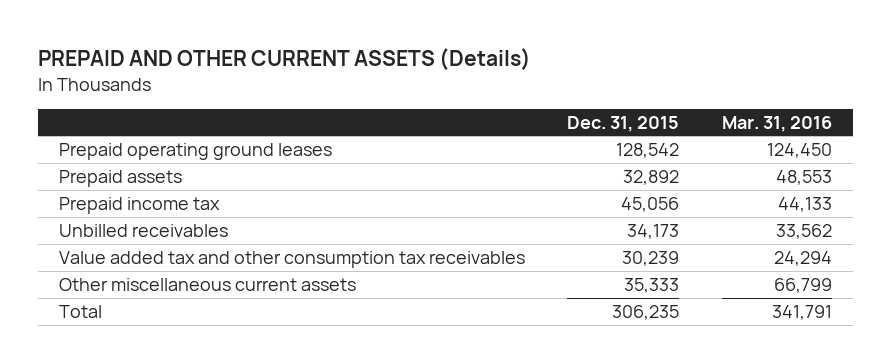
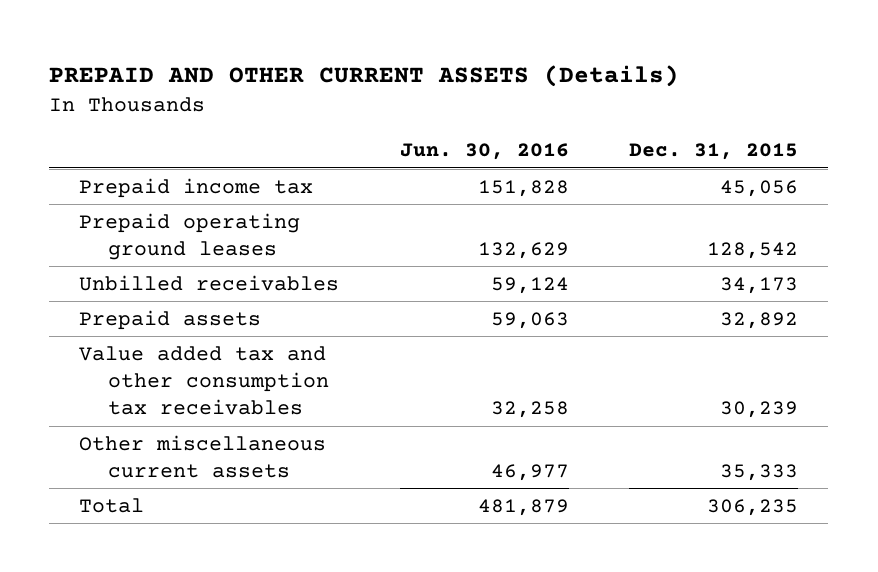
- | Dec. 31, 2015 | Mar. 31, 2016
+ | Jun. 30, 2016 | Dec. 31, 2015
moved down: Prepaid operating ground leases | 132,629 | 128,542
moved down: Prepaid assets | 59,063 | 32,892

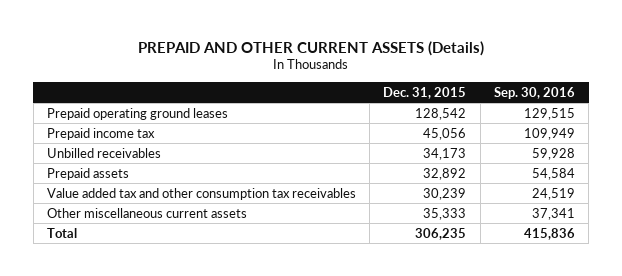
- | Jun. 30, 2016 | Dec. 31, 2015
+ | Dec. 31, 2015 | Sep. 30, 2016
moved down: Prepaid income tax | 45,056 | 109,949

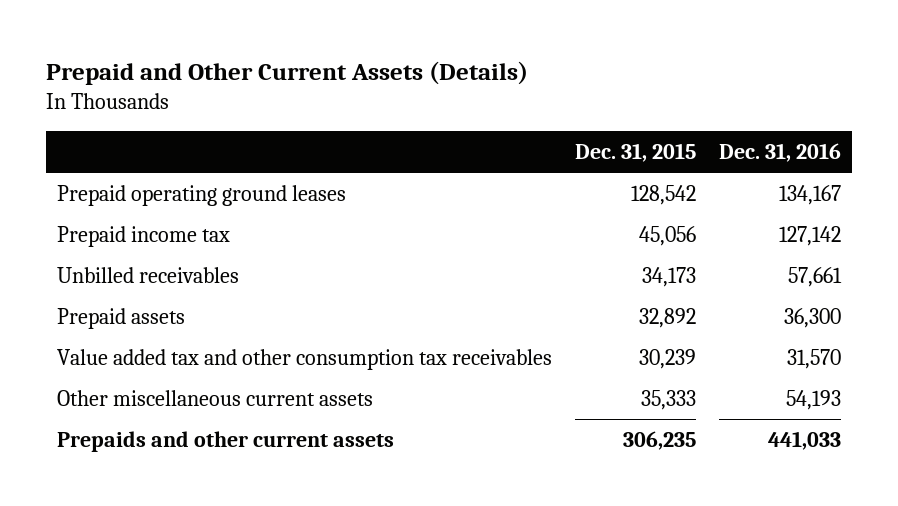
- PREPAID AND OTHER CURRENT ASSETS (Details)
+ Prepaid and Other Current Assets (Details)
- | Dec. 31, 2015 | Sep. 30, 2016
+ | Dec. 31, 2015 | Dec. 31, 2016
- Total | 306,235 | 415,836
+ Prepaids and other current assets | 306,235 | 441,033

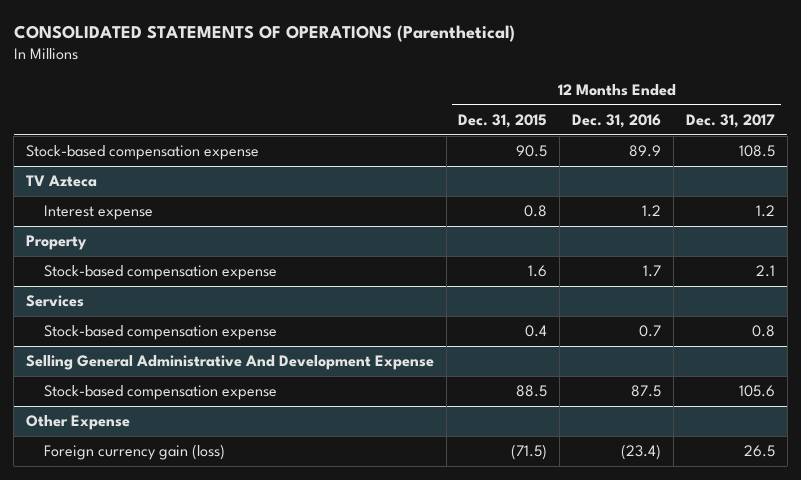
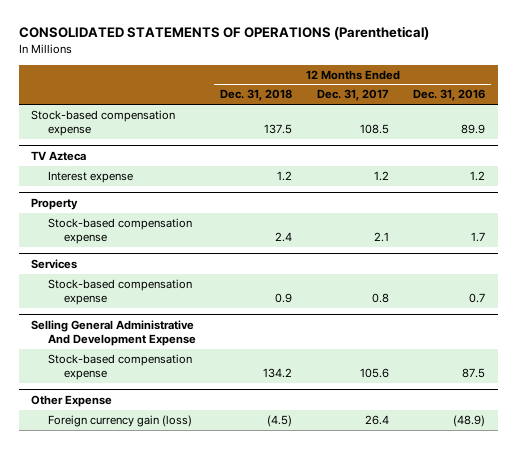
- | 12 Months Ended Dec. 31, 2015 | 12 Months Ended Dec. 31, 2016 | 12 Months Ended Dec. 31, 2017
+ | 12 Months Ended Dec. 31, 2018 | 12 Months Ended Dec. 31, 2017 | 12 Months Ended Dec. 31, 2016
@ Other Expense
- Foreign currency gain (loss) | (71.5) | (23.4) | 26.5
+ Foreign currency gain (loss) | (4.5) | 26.4 | (48.9)

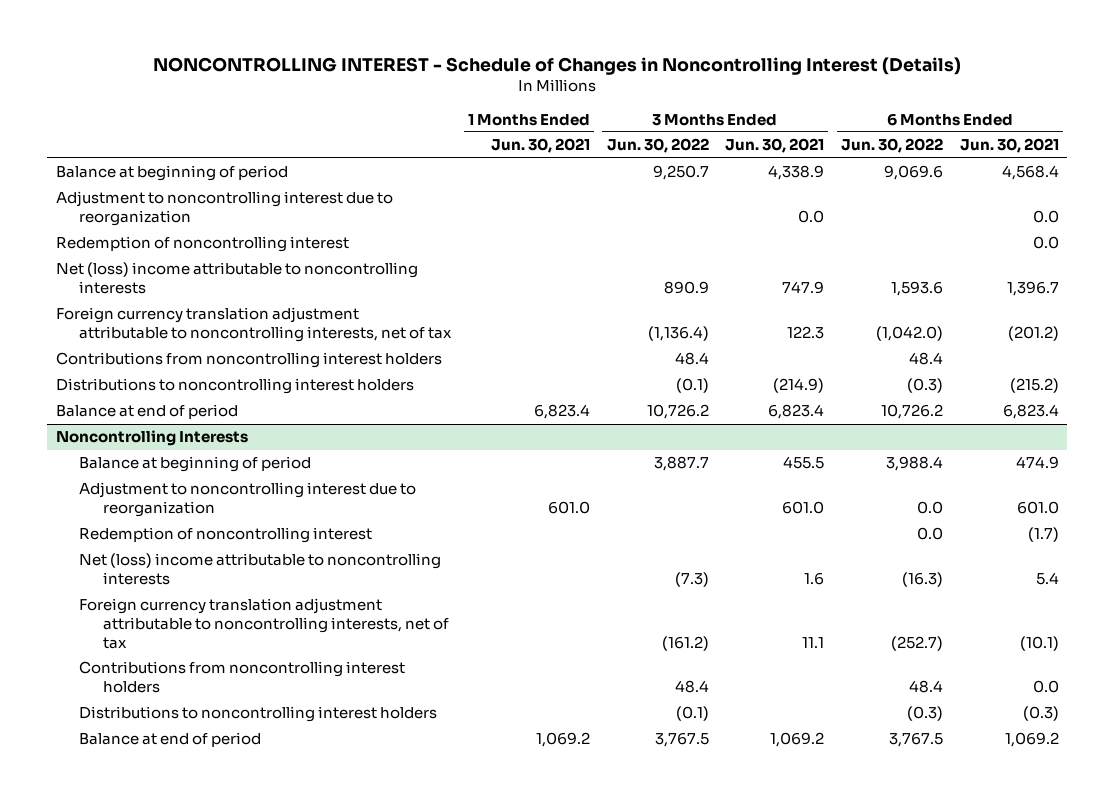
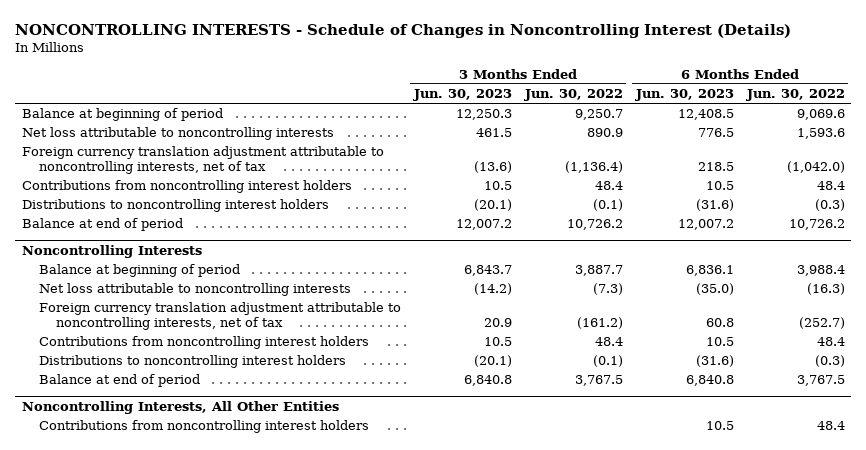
- NONCONTROLLING INTEREST - Schedule of Changes in Noncontrolling Interest (Details)
+ NONCONTROLLING INTERESTS - Schedule of Changes in Noncontrolling Interest (Details)
- | 1 Months Ended Jun. 30, 2021 | 3 Months Ended Jun. 30, 2022 | 3 Months Ended Jun. 30, 2021 | 6 Months Ended Jun. 30, 2022 | 6 Months Ended Jun. 30, 2021
+ | 3 Months Ended Jun. 30, 2023 | 3 Months Ended Jun. 30, 2022 | 6 Months Ended Jun. 30, 2023 | 6 Months Ended Jun. 30, 2022
- Adjustment to noncontrolling interest due to reorganization | | | 0.0 | | 0.0
- Redemption of noncontrolling interest | | | | | 0.0
- Net (loss) income attributable to noncontrolling interests | | 890.9 | 747.9 | 1,593.6 | 1,396.7
+ Net loss attributable to noncontrolling interests | 461.5 | 890.9 | 776.5 | 1,593.6
@ Noncontrolling Interests
- Adjustment to noncontrolling interest due to reorganization | 601.0 | | 601.0 | 0.0 | 601.0
- Redemption of noncontrolling interest | | | | 0.0 | (1.7)
- Net (loss) income attributable to noncontrolling interests | | (7.3) | 1.6 | (16.3) | 5.4
+ Net loss attributable to noncontrolling interests | (14.2) | (7.3) | (35.0) | (16.3)
+ Noncontrolling Interests, All Other Entities
+ Contributions from noncontrolling interest holders | | | 10.5 | 48.4

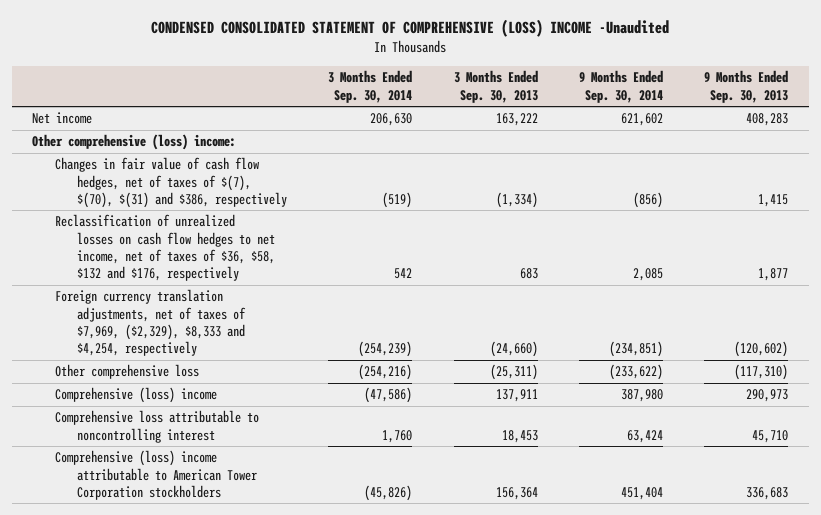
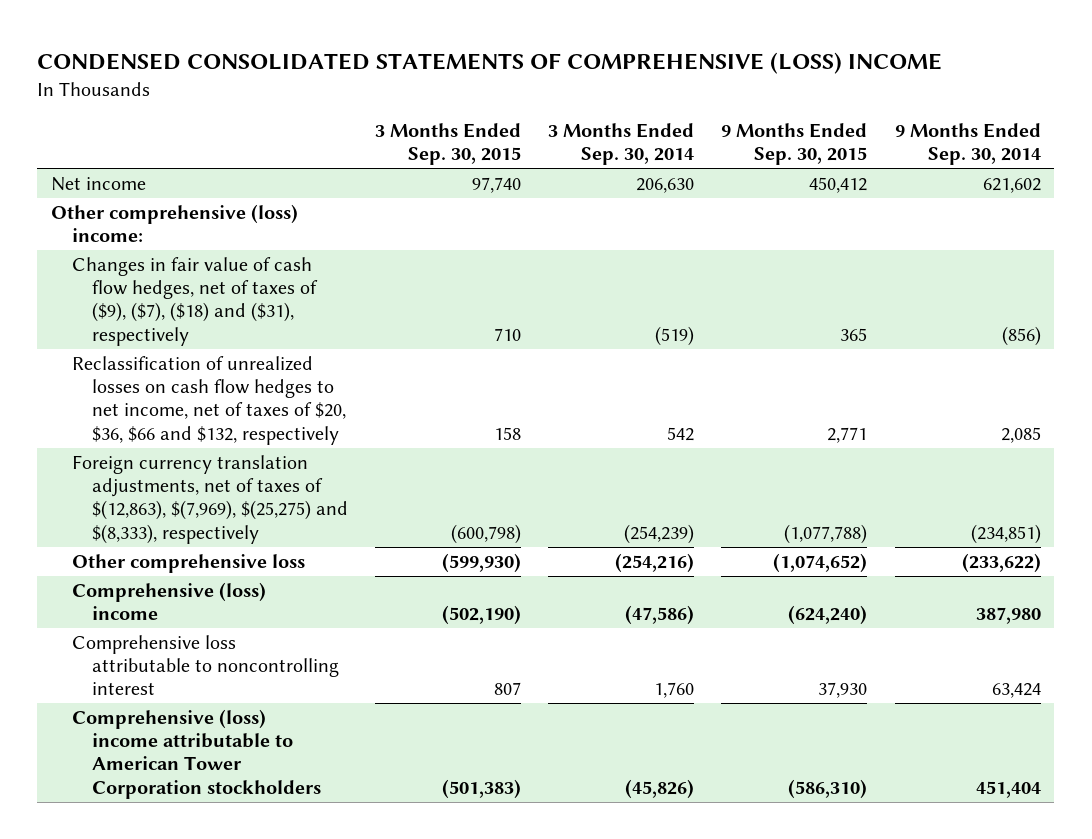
- CONDENSED CONSOLIDATED STATEMENT OF COMPREHENSIVE (LOSS) INCOME -Unaudited
+ CONDENSED CONSOLIDATED STATEMENTS OF COMPREHENSIVE (LOSS) INCOME
- | 3 Months Ended Sep. 30, 2014 | 3 Months Ended Sep. 30, 2013 | 9 Months Ended Sep. 30, 2014 | 9 Months Ended Sep. 30, 2013
+ | 3 Months Ended Sep. 30, 2015 | 3 Months Ended Sep. 30, 2014 | 9 Months Ended Sep. 30, 2015 | 9 Months Ended Sep. 30, 2014
- Changes in fair value of cash flow hedges, net of taxes of $(7), $(70), $(31) and $386, respectively | (519) | (1,334) | (856) | 1,415
- Reclassification of unrealized losses on cash flow hedges to net income, net of taxes of $36, $58, $132 and $176, respectively | 542 | 683 | 2,085 | 1,877
- Foreign currency translation adjustments, net of taxes of $7,969, ($2,329), $8,333 and $4,254, respectively | (254,239) | (24,660) | (234,851) | (120,602)
+ Changes in fair value of cash flow hedges, net of taxes of ($9), ($7), ($18) and ($31), respectively | 710 | (519) | 365 | (856)
+ Reclassification of unrealized losses on cash flow hedges to net income, net of taxes of $20, $36, $66 and $132, respectively | 158 | 542 | 2,771 | 2,085
+ Foreign currency translation adjustments, net of taxes of $(12,863), $(7,969), $(25,275) and $(8,333), respectively | (600,798) | (254,239) | (1,077,788) | (234,851)

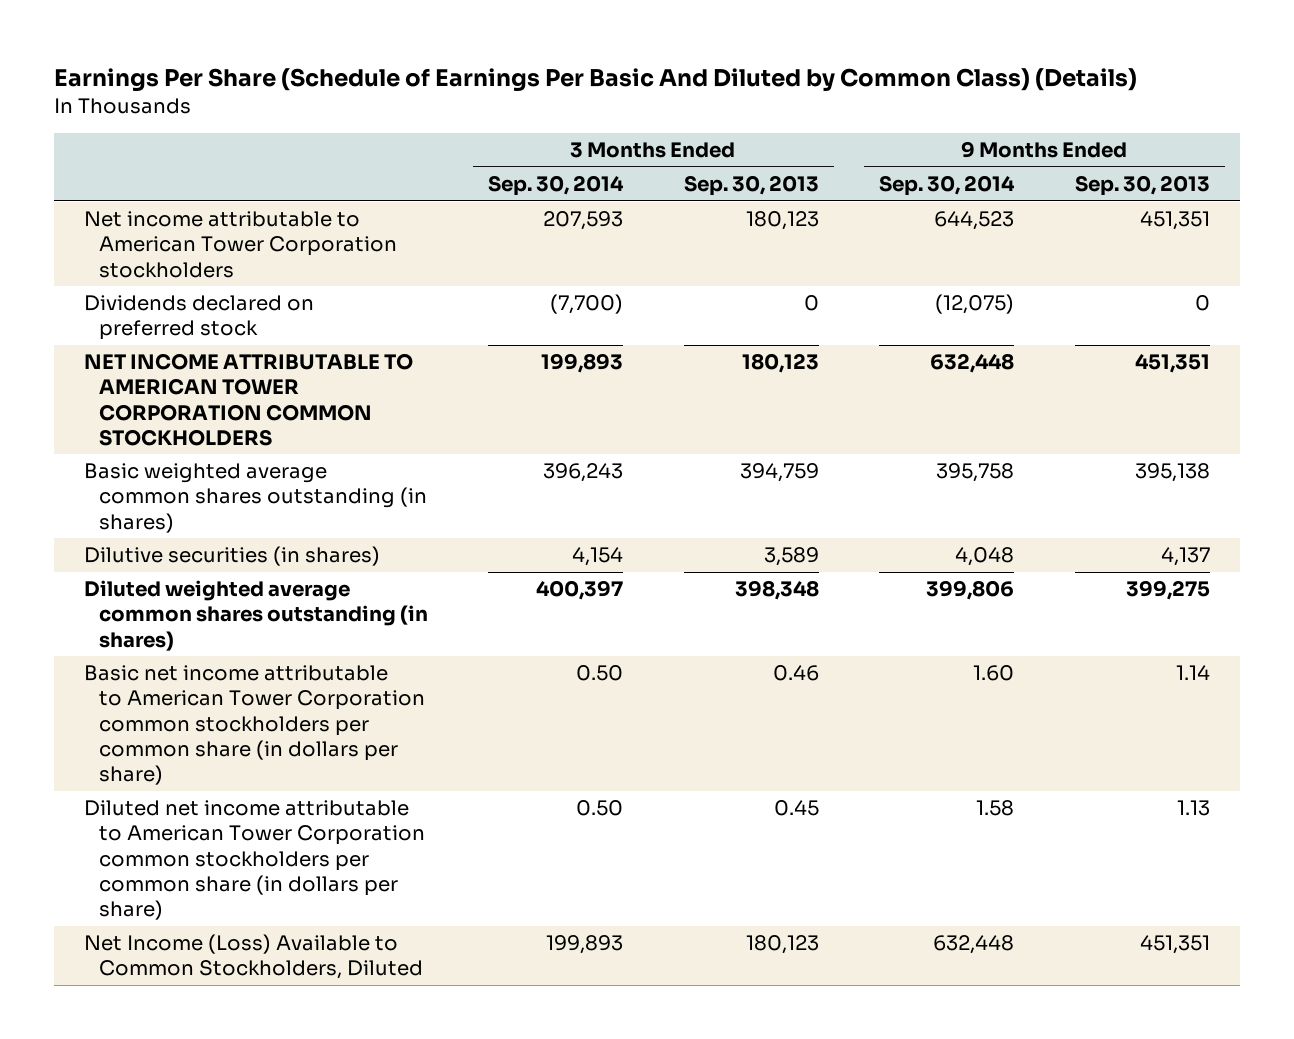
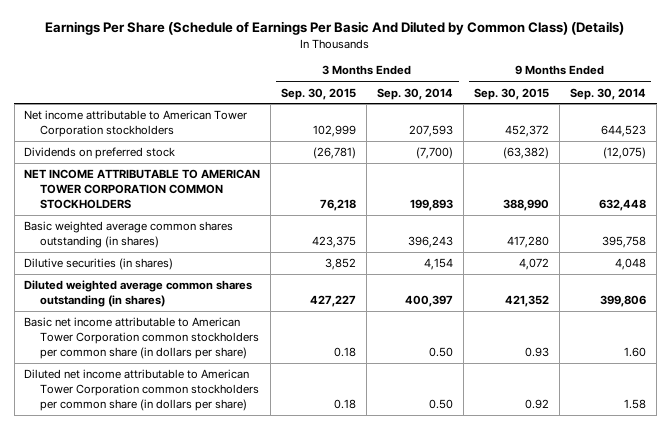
- | 3 Months Ended Sep. 30, 2014 | 3 Months Ended Sep. 30, 2013 | 9 Months Ended Sep. 30, 2014 | 9 Months Ended Sep. 30, 2013
+ | 3 Months Ended Sep. 30, 2015 | 3 Months Ended Sep. 30, 2014 | 9 Months Ended Sep. 30, 2015 | 9 Months Ended Sep. 30, 2014
- Dividends declared on preferred stock | (7,700) | 0 | (12,075) | 0
+ Dividends on preferred stock | (26,781) | (7,700) | (63,382) | (12,075)
- Net Income (Loss) Available to Common Stockholders, Diluted | 199,893 | 180,123 | 632,448 | 451,351

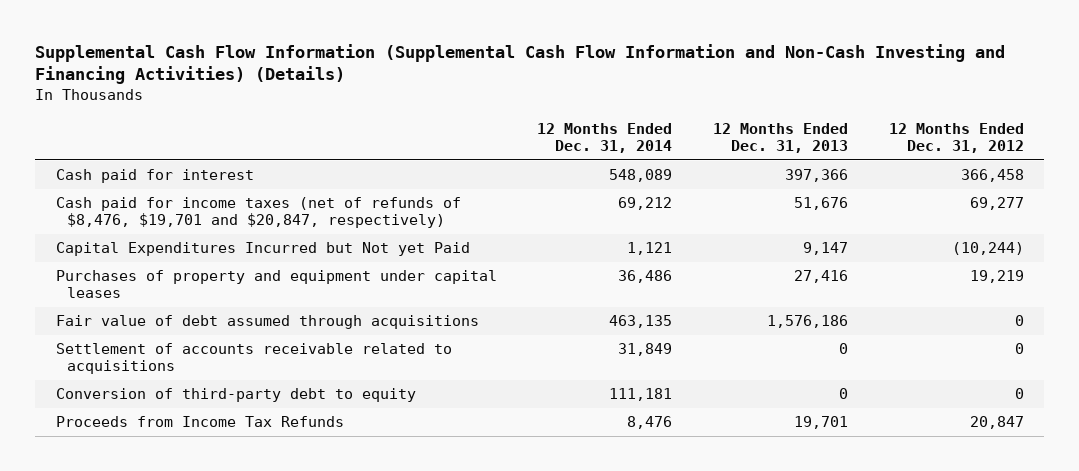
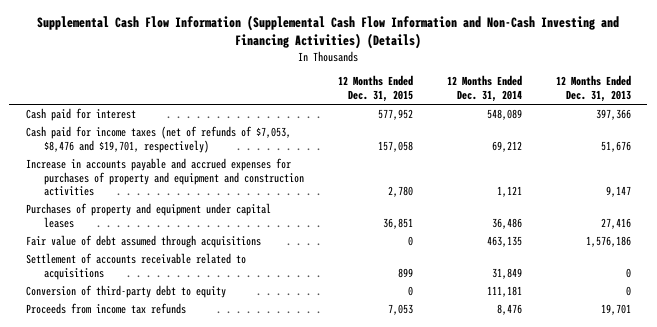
- | 12 Months Ended Dec. 31, 2014 | 12 Months Ended Dec. 31, 2013 | 12 Months Ended Dec. 31, 2012
+ | 12 Months Ended Dec. 31, 2015 | 12 Months Ended Dec. 31, 2014 | 12 Months Ended Dec. 31, 2013
- Cash paid for income taxes (net of refunds of $8,476, $19,701 and $20,847, respectively) | 69,212 | 51,676 | 69,277
- Capital Expenditures Incurred but Not yet Paid | 1,121 | 9,147 | (10,244)
+ Cash paid for income taxes (net of refunds of $7,053, $8,476 and $19,701, respectively) | 157,058 | 69,212 | 51,676
+ Increase in accounts payable and accrued expenses for purchases of property and equipment and construction activities | 2,780 | 1,121 | 9,147
- Proceeds from Income Tax Refunds | 8,476 | 19,701 | 20,847
+ Proceeds from income tax refunds | 7,053 | 8,476 | 19,701

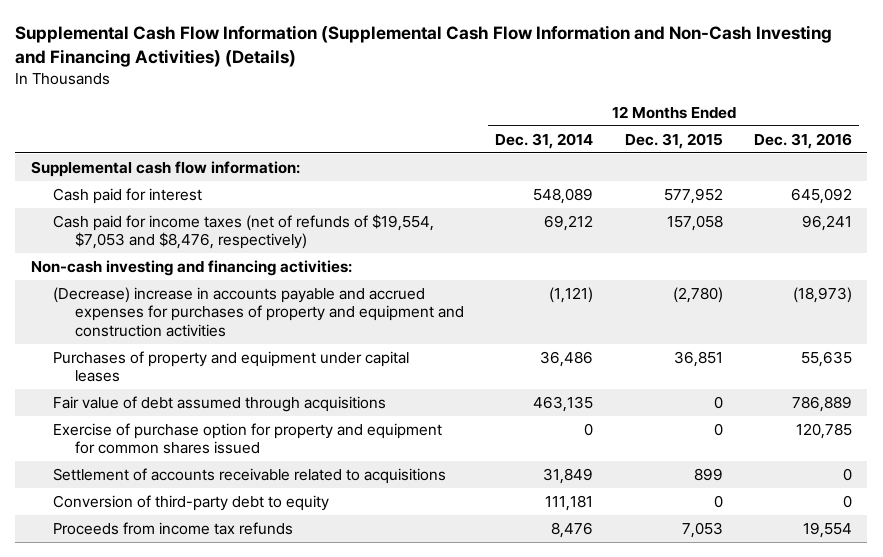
- | 12 Months Ended Dec. 31, 2015 | 12 Months Ended Dec. 31, 2014 | 12 Months Ended Dec. 31, 2013
+ | 12 Months Ended Dec. 31, 2014 | 12 Months Ended Dec. 31, 2015 | 12 Months Ended Dec. 31, 2016
+ Supplemental cash flow information:
- Cash paid for income taxes (net of refunds of $7,053, $8,476 and $19,701, respectively) | 157,058 | 69,212 | 51,676
- Increase in accounts payable and accrued expenses for purchases of property and equipment and construction activities | 2,780 | 1,121 | 9,147
+ Cash paid for income taxes (net of refunds of $19,554, $7,053 and $8,476, respectively) | 69,212 | 157,058 | 96,241
+ Non-cash investing and financing activities:
+ (Decrease) increase in accounts payable and accrued expenses for purchases of property and equipment and construction activities | (1,121) | (2,780) | (18,973)
+ Exercise of purchase option for property and equipment for common shares issued | 0 | 0 | 120,785

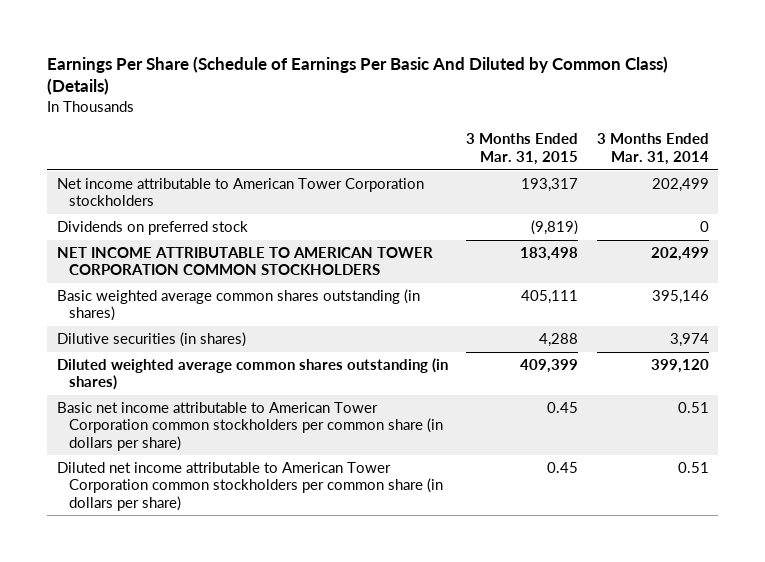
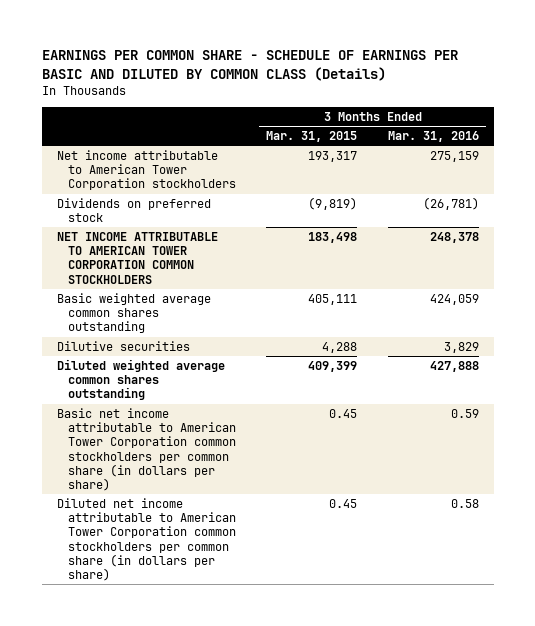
- Earnings Per Share (Schedule of Earnings Per Basic And Diluted by Common Class) (Details)
+ EARNINGS PER COMMON SHARE - SCHEDULE OF EARNINGS PER BASIC AND DILUTED BY COMMON CLASS (Details)
- | 3 Months Ended Mar. 31, 2015 | 3 Months Ended Mar. 31, 2014
+ | 3 Months Ended Mar. 31, 2015 | 3 Months Ended Mar. 31, 2016
- Basic weighted average common shares outstanding (in shares) | 405,111 | 395,146
- Dilutive securities (in shares) | 4,288 | 3,974
- Diluted weighted average common shares outstanding (in shares) | 409,399 | 399,120
+ Basic weighted average common shares outstanding | 405,111 | 424,059
+ Dilutive securities | 4,288 | 3,829
+ Diluted weighted average common shares outstanding | 409,399 | 427,888

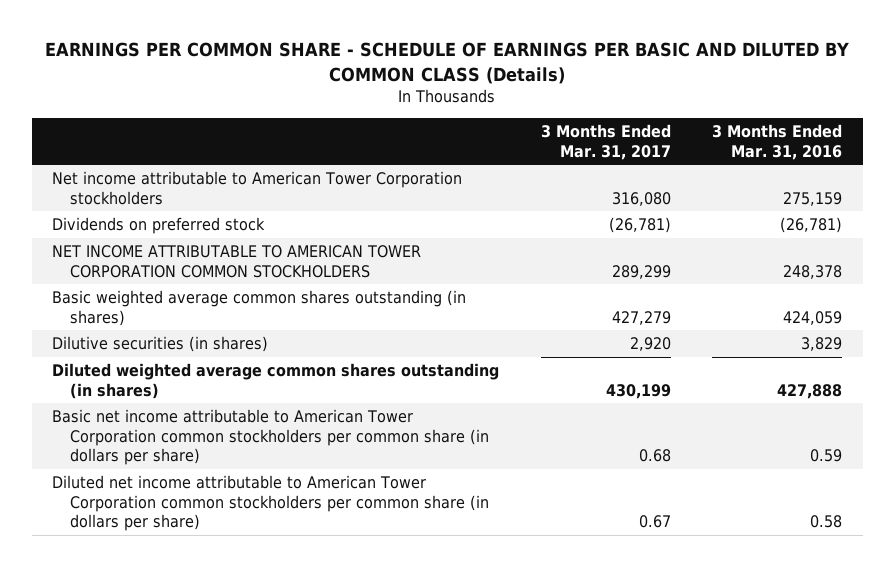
- | 3 Months Ended Mar. 31, 2015 | 3 Months Ended Mar. 31, 2016
+ | 3 Months Ended Mar. 31, 2017 | 3 Months Ended Mar. 31, 2016
- Basic weighted average common shares outstanding | 405,111 | 424,059
- Dilutive securities | 4,288 | 3,829
- Diluted weighted average common shares outstanding | 409,399 | 427,888
+ Basic weighted average common shares outstanding (in shares) | 427,279 | 424,059
+ Dilutive securities (in shares) | 2,920 | 3,829
+ Diluted weighted average common shares outstanding (in shares) | 430,199 | 427,888

